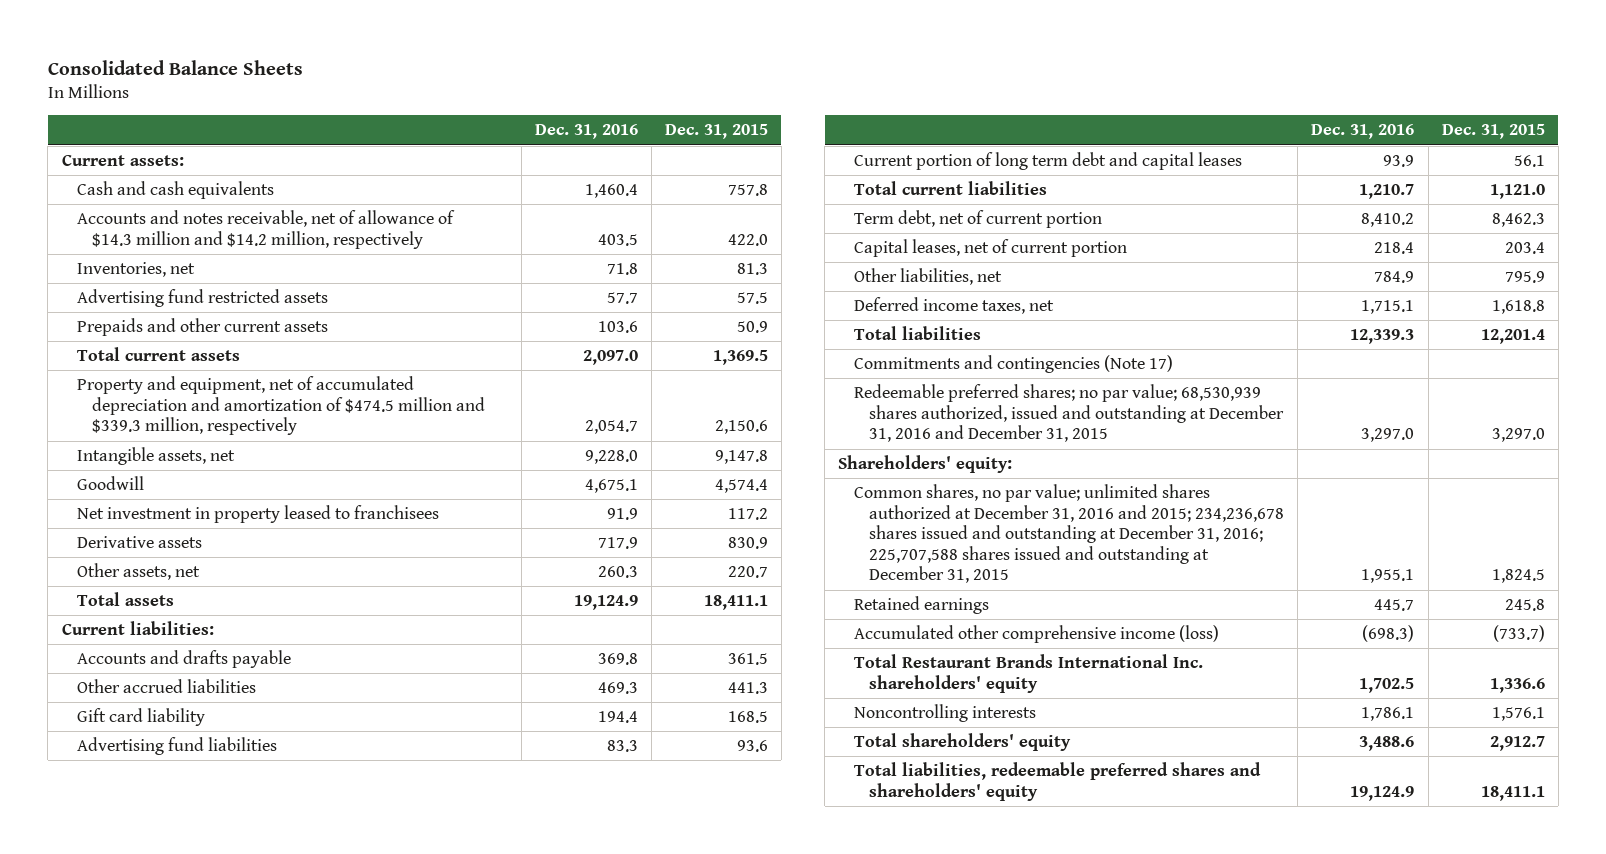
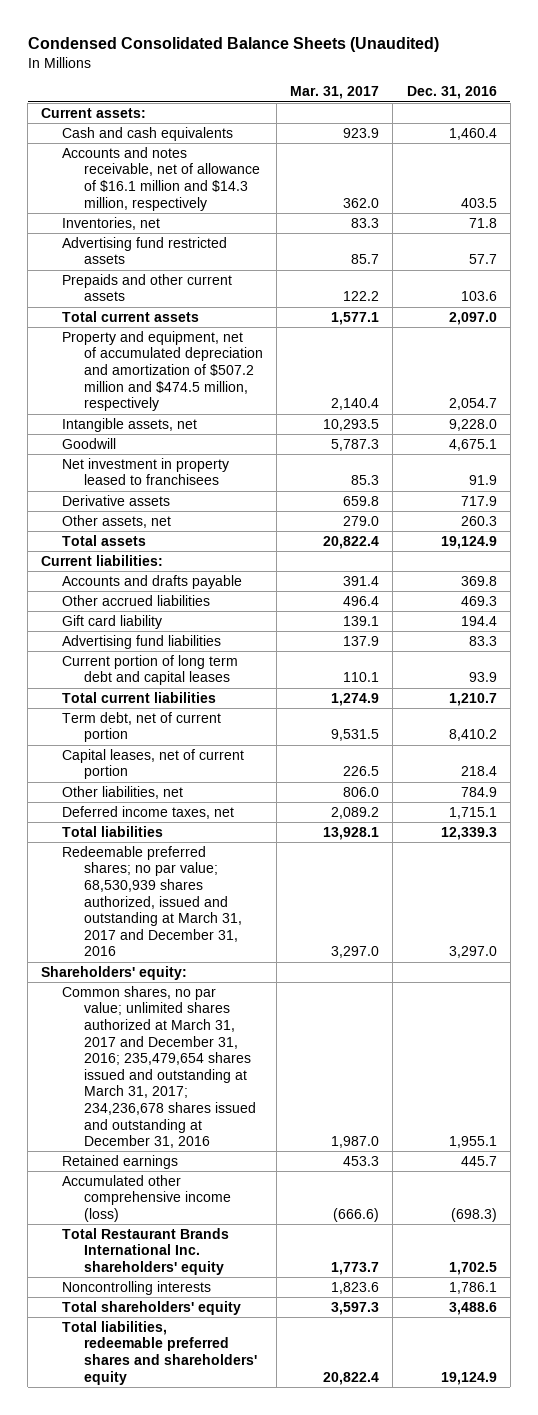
- Consolidated Balance Sheets
+ Condensed Consolidated Balance Sheets (Unaudited)
- | Dec. 31, 2016 | Dec. 31, 2015
+ | Mar. 31, 2017 | Dec. 31, 2016
- Accounts and notes receivable, net of allowance of $14.3 million and $14.2 million, respectively | 403.5 | 422.0
+ Accounts and notes receivable, net of allowance of $16.1 million and $14.3 million, respectively | 362.0 | 403.5
- Property and equipment, net of accumulated depreciation and amortization of $474.5 million and $339.3 million, respectively | 2,054.7 | 2,150.6
+ Property and equipment, net of accumulated depreciation and amortization of $507.2 million and $474.5 million, respectively | 2,140.4 | 2,054.7
- Commitments and contingencies (Note 17)
- Redeemable preferred shares; no par value; 68,530,939 shares authorized, issued and outstanding at December 31, 2016 and December 31, 2015 | 3,297.0 | 3,297.0
+ Redeemable preferred shares; no par value; 68,530,939 shares authorized, issued and outstanding at March 31, 2017 and December 31, 2016 | 3,297.0 | 3,297.0
- Common shares, no par value; unlimited shares authorized at December 31, 2016 and 2015; 234,236,678 shares issued and outstanding at December 31, 2016; 225,707,588 shares issued and outstanding at December 31, 2015 | 1,955.1 | 1,824.5
+ Common shares, no par value; unlimited shares authorized at March 31, 2017 and December 31, 2016; 235,479,654 shares issued and outstanding at March 31, 2017; 234,236,678 shares issued and outstanding at December 31, 2016 | 1,987.0 | 1,955.1

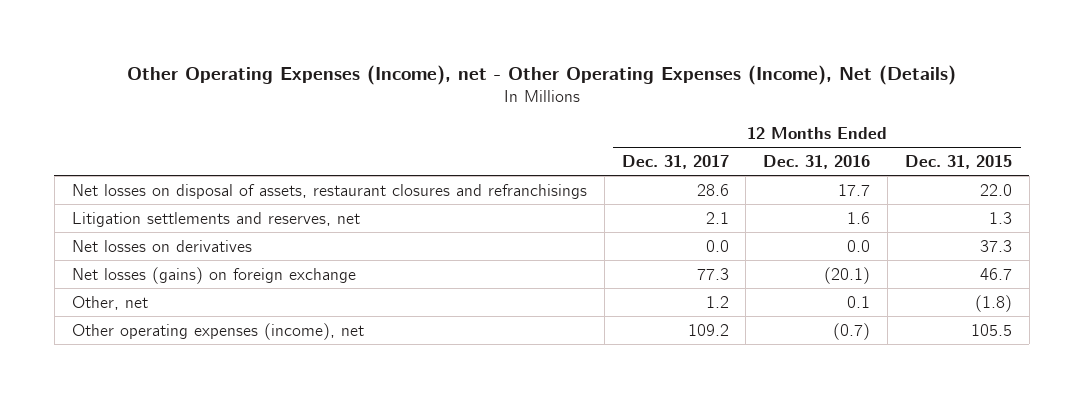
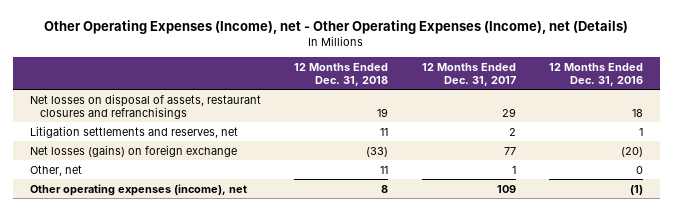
- Other Operating Expenses (Income), net - Other Operating Expenses (Income), Net (Details)
+ Other Operating Expenses (Income), net - Other Operating Expenses (Income), net (Details)
- | 12 Months Ended Dec. 31, 2017 | 12 Months Ended Dec. 31, 2016 | 12 Months Ended Dec. 31, 2015
+ | 12 Months Ended Dec. 31, 2018 | 12 Months Ended Dec. 31, 2017 | 12 Months Ended Dec. 31, 2016
- Net losses on disposal of assets, restaurant closures and refranchisings | 28.6 | 17.7 | 22.0
- Litigation settlements and reserves, net | 2.1 | 1.6 | 1.3
- Net losses on derivatives | 0.0 | 0.0 | 37.3
- Net losses (gains) on foreign exchange | 77.3 | (20.1) | 46.7
- Other, net | 1.2 | 0.1 | (1.8)
- Other operating expenses (income), net | 109.2 | (0.7) | 105.5
+ Net losses on disposal of assets, restaurant closures and refranchisings | 19 | 29 | 18
+ Litigation settlements and reserves, net | 11 | 2 | 1
+ Net losses (gains) on foreign exchange | (33) | 77 | (20)
+ Other, net | 11 | 1 | 0
+ Other operating expenses (income), net | 8 | 109 | (1)

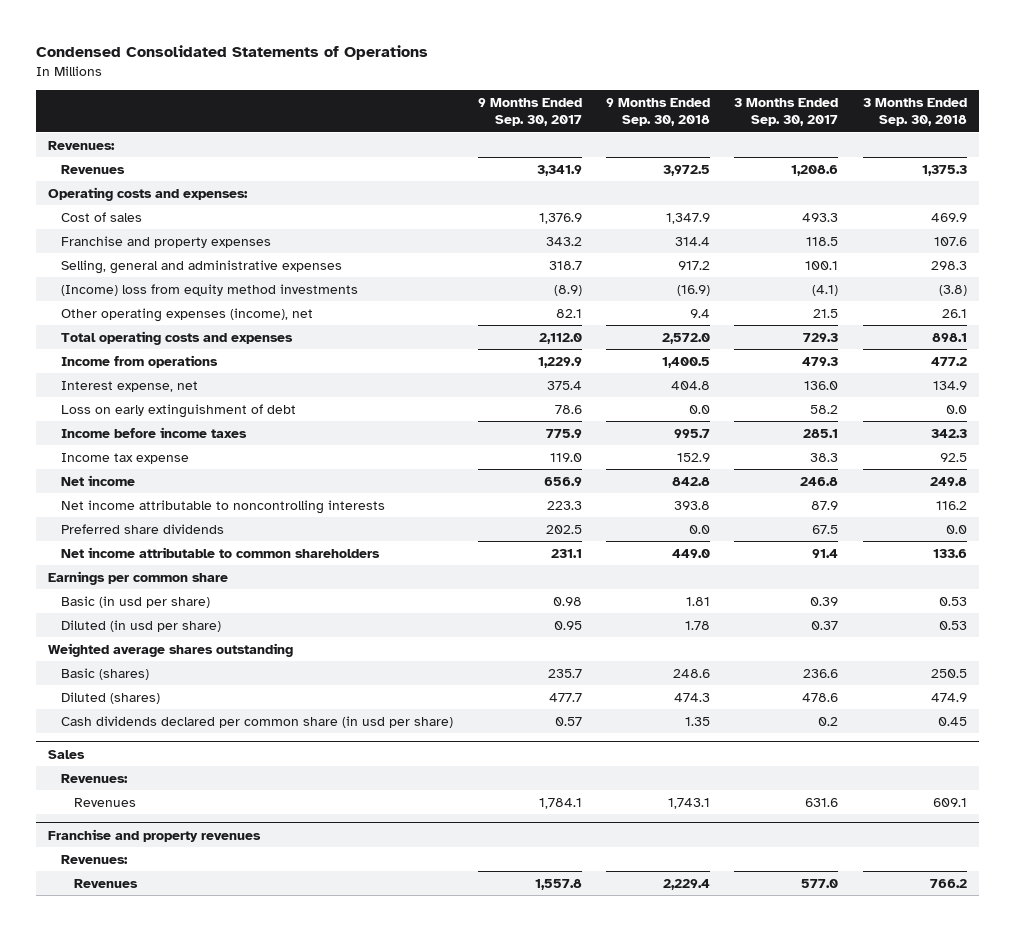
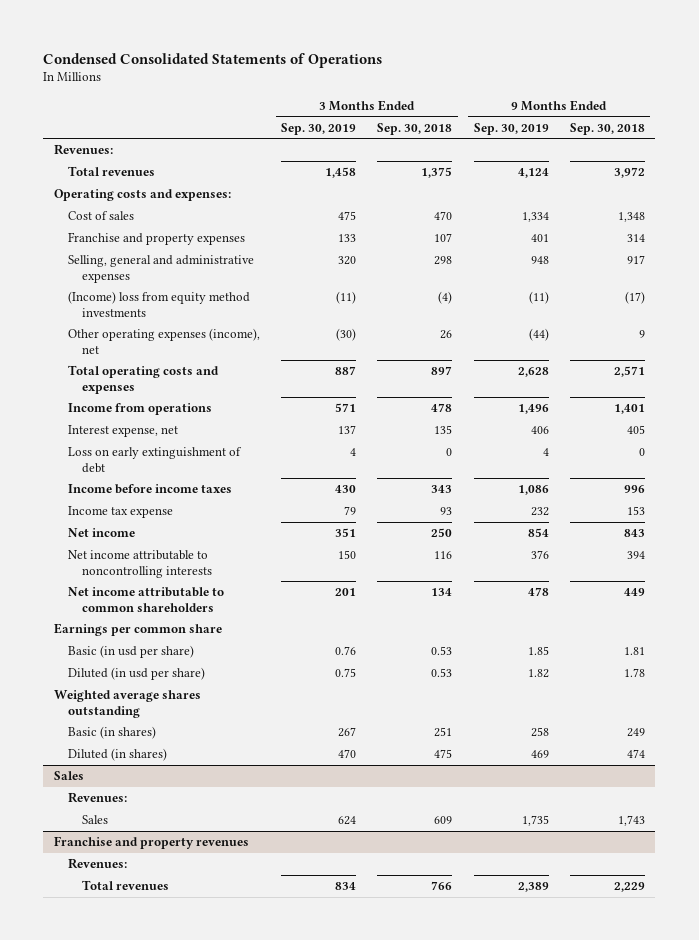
- | 9 Months Ended Sep. 30, 2017 | 9 Months Ended Sep. 30, 2018 | 3 Months Ended Sep. 30, 2017 | 3 Months Ended Sep. 30, 2018
+ | 3 Months Ended Sep. 30, 2019 | 3 Months Ended Sep. 30, 2018 | 9 Months Ended Sep. 30, 2019 | 9 Months Ended Sep. 30, 2018
- Revenues | 3,341.9 | 3,972.5 | 1,208.6 | 1,375.3
+ Total revenues | 1,458 | 1,375 | 4,124 | 3,972
- Cost of sales | 1,376.9 | 1,347.9 | 493.3 | 469.9
- Franchise and property expenses | 343.2 | 314.4 | 118.5 | 107.6
- Selling, general and administrative expenses | 318.7 | 917.2 | 100.1 | 298.3
- (Income) loss from equity method investments | (8.9) | (16.9) | (4.1) | (3.8)
- Other operating expenses (income), net | 82.1 | 9.4 | 21.5 | 26.1
- Total operating costs and expenses | 2,112.0 | 2,572.0 | 729.3 | 898.1
- Income from operations | 1,229.9 | 1,400.5 | 479.3 | 477.2
- Interest expense, net | 375.4 | 404.8 | 136.0 | 134.9
- Loss on early extinguishment of debt | 78.6 | 0.0 | 58.2 | 0.0
- Income before income taxes | 775.9 | 995.7 | 285.1 | 342.3
- Income tax expense | 119.0 | 152.9 | 38.3 | 92.5
- Net income | 656.9 | 842.8 | 246.8 | 249.8
- Net income attributable to noncontrolling interests | 223.3 | 393.8 | 87.9 | 116.2
- Preferred share dividends | 202.5 | 0.0 | 67.5 | 0.0
- Net income attributable to common shareholders | 231.1 | 449.0 | 91.4 | 133.6
+ Cost of sales | 475 | 470 | 1,334 | 1,348
+ Franchise and property expenses | 133 | 107 | 401 | 314
+ Selling, general and administrative expenses | 320 | 298 | 948 | 917
+ (Income) loss from equity method investments | (11) | (4) | (11) | (17)
+ Other operating expenses (income), net | (30) | 26 | (44) | 9
+ Total operating costs and expenses | 887 | 897 | 2,628 | 2,571
+ Income from operations | 571 | 478 | 1,496 | 1,401
+ Interest expense, net | 137 | 135 | 406 | 405
+ Loss on early extinguishment of debt | 4 | 0 | 4 | 0
+ Income before income taxes | 430 | 343 | 1,086 | 996
+ Income tax expense | 79 | 93 | 232 | 153
+ Net income | 351 | 250 | 854 | 843
+ Net income attributable to noncontrolling interests | 150 | 116 | 376 | 394
+ Net income attributable to common shareholders | 201 | 134 | 478 | 449
- Basic (shares) | 235.7 | 248.6 | 236.6 | 250.5
- Diluted (shares) | 477.7 | 474.3 | 478.6 | 474.9
- Cash dividends declared per common share (in usd per share) | 0.57 | 1.35 | 0.2 | 0.45
+ Basic (in shares) | 267 | 251 | 258 | 249
+ Diluted (in shares) | 470 | 475 | 469 | 474
@ Sales
- Revenues | 1,784.1 | 1,743.1 | 631.6 | 609.1
+ Sales | 624 | 609 | 1,735 | 1,743
@ Franchise and property revenues
- Revenues | 1,557.8 | 2,229.4 | 577.0 | 766.2
+ Total revenues | 834 | 766 | 2,389 | 2,229

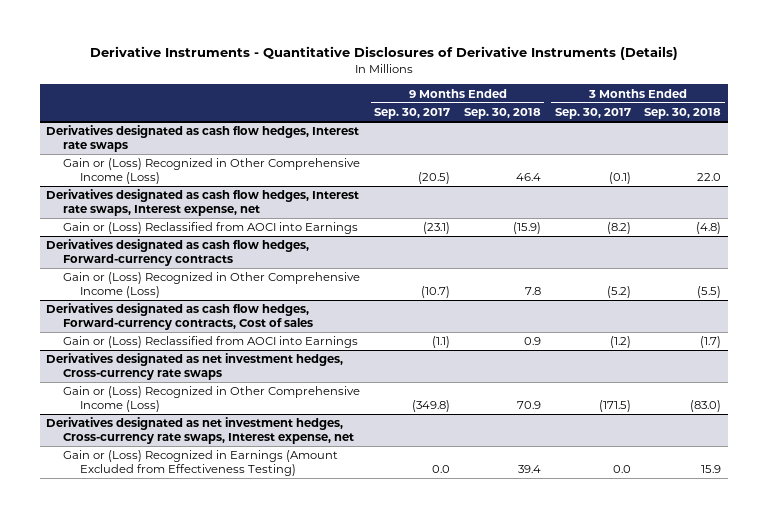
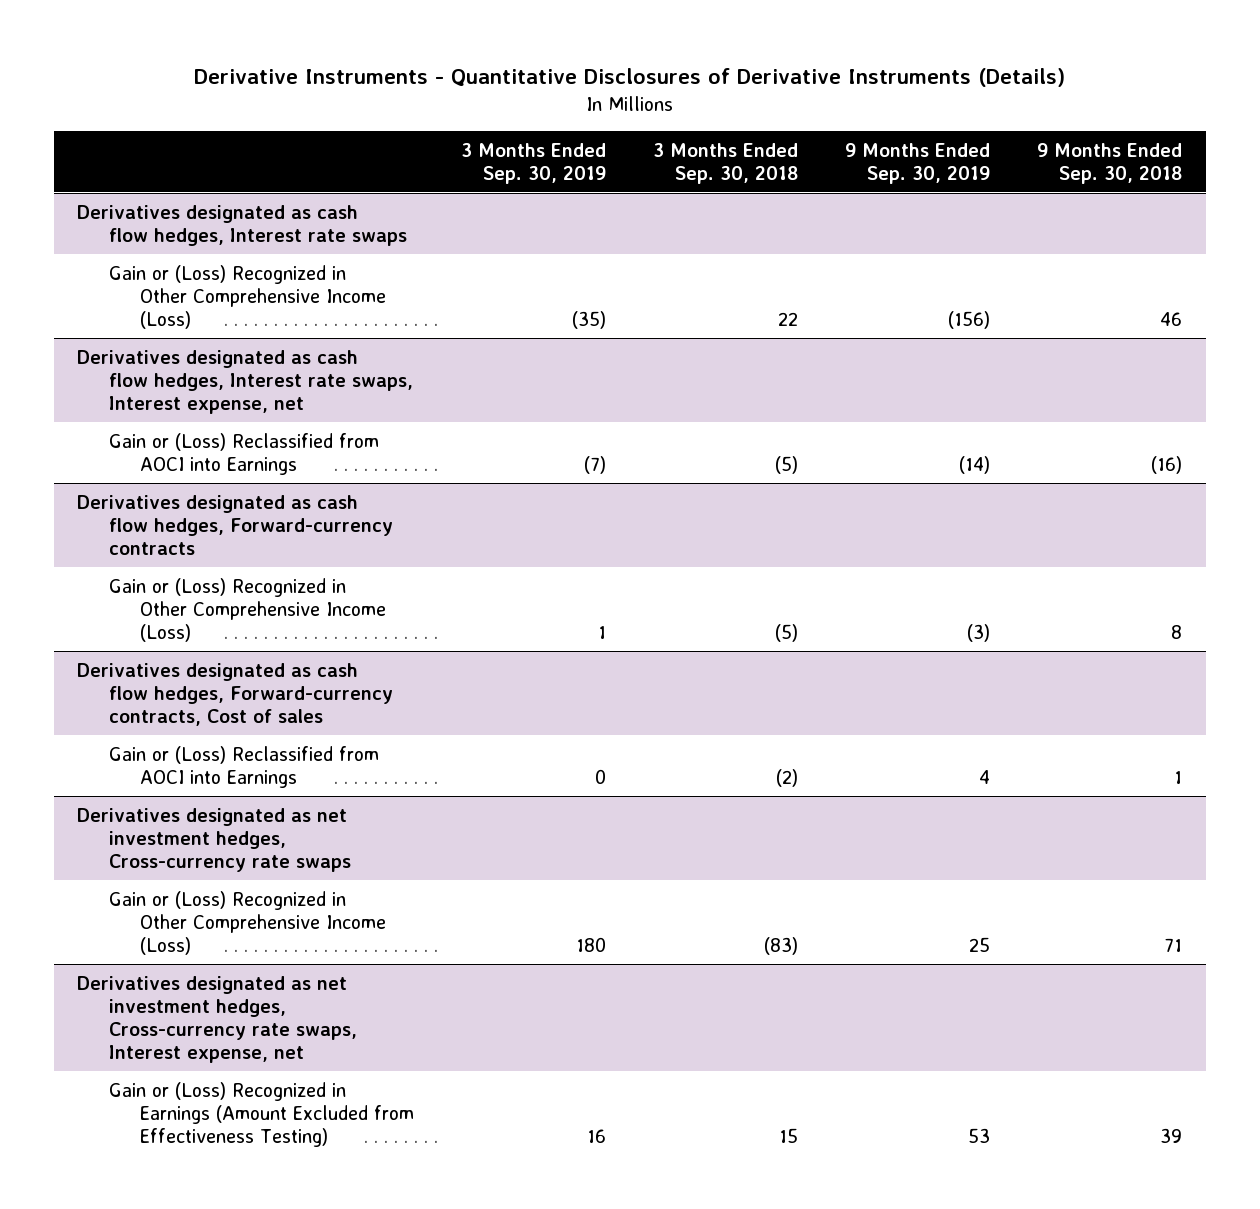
- | 9 Months Ended Sep. 30, 2017 | 9 Months Ended Sep. 30, 2018 | 3 Months Ended Sep. 30, 2017 | 3 Months Ended Sep. 30, 2018
+ | 3 Months Ended Sep. 30, 2019 | 3 Months Ended Sep. 30, 2018 | 9 Months Ended Sep. 30, 2019 | 9 Months Ended Sep. 30, 2018
@ Derivatives designated as cash flow hedges, Interest rate swaps
- Gain or (Loss) Recognized in Other Comprehensive Income (Loss) | (20.5) | 46.4 | (0.1) | 22.0
+ Gain or (Loss) Recognized in Other Comprehensive Income (Loss) | (35) | 22 | (156) | 46
@ Derivatives designated as cash flow hedges, Interest rate swaps, Interest expense, net
- Gain or (Loss) Reclassified from AOCI into Earnings | (23.1) | (15.9) | (8.2) | (4.8)
+ Gain or (Loss) Reclassified from AOCI into Earnings | (7) | (5) | (14) | (16)
@ Derivatives designated as cash flow hedges, Forward-currency contracts
- Gain or (Loss) Recognized in Other Comprehensive Income (Loss) | (10.7) | 7.8 | (5.2) | (5.5)
+ Gain or (Loss) Recognized in Other Comprehensive Income (Loss) | 1 | (5) | (3) | 8
@ Derivatives designated as cash flow hedges, Forward-currency contracts, Cost of sales
- Gain or (Loss) Reclassified from AOCI into Earnings | (1.1) | 0.9 | (1.2) | (1.7)
+ Gain or (Loss) Reclassified from AOCI into Earnings | 0 | (2) | 4 | 1
@ Derivatives designated as net investment hedges, Cross-currency rate swaps
- Gain or (Loss) Recognized in Other Comprehensive Income (Loss) | (349.8) | 70.9 | (171.5) | (83.0)
+ Gain or (Loss) Recognized in Other Comprehensive Income (Loss) | 180 | (83) | 25 | 71
@ Derivatives designated as net investment hedges, Cross-currency rate swaps, Interest expense, net
- Gain or (Loss) Recognized in Earnings (Amount Excluded from Effectiveness Testing) | 0.0 | 39.4 | 0.0 | 15.9
+ Gain or (Loss) Recognized in Earnings (Amount Excluded from Effectiveness Testing) | 16 | 15 | 53 | 39

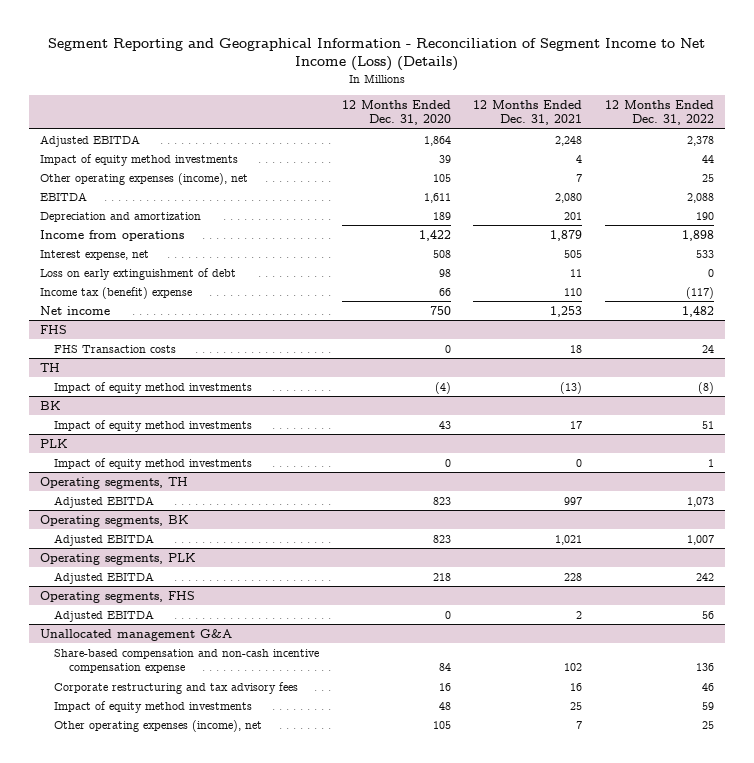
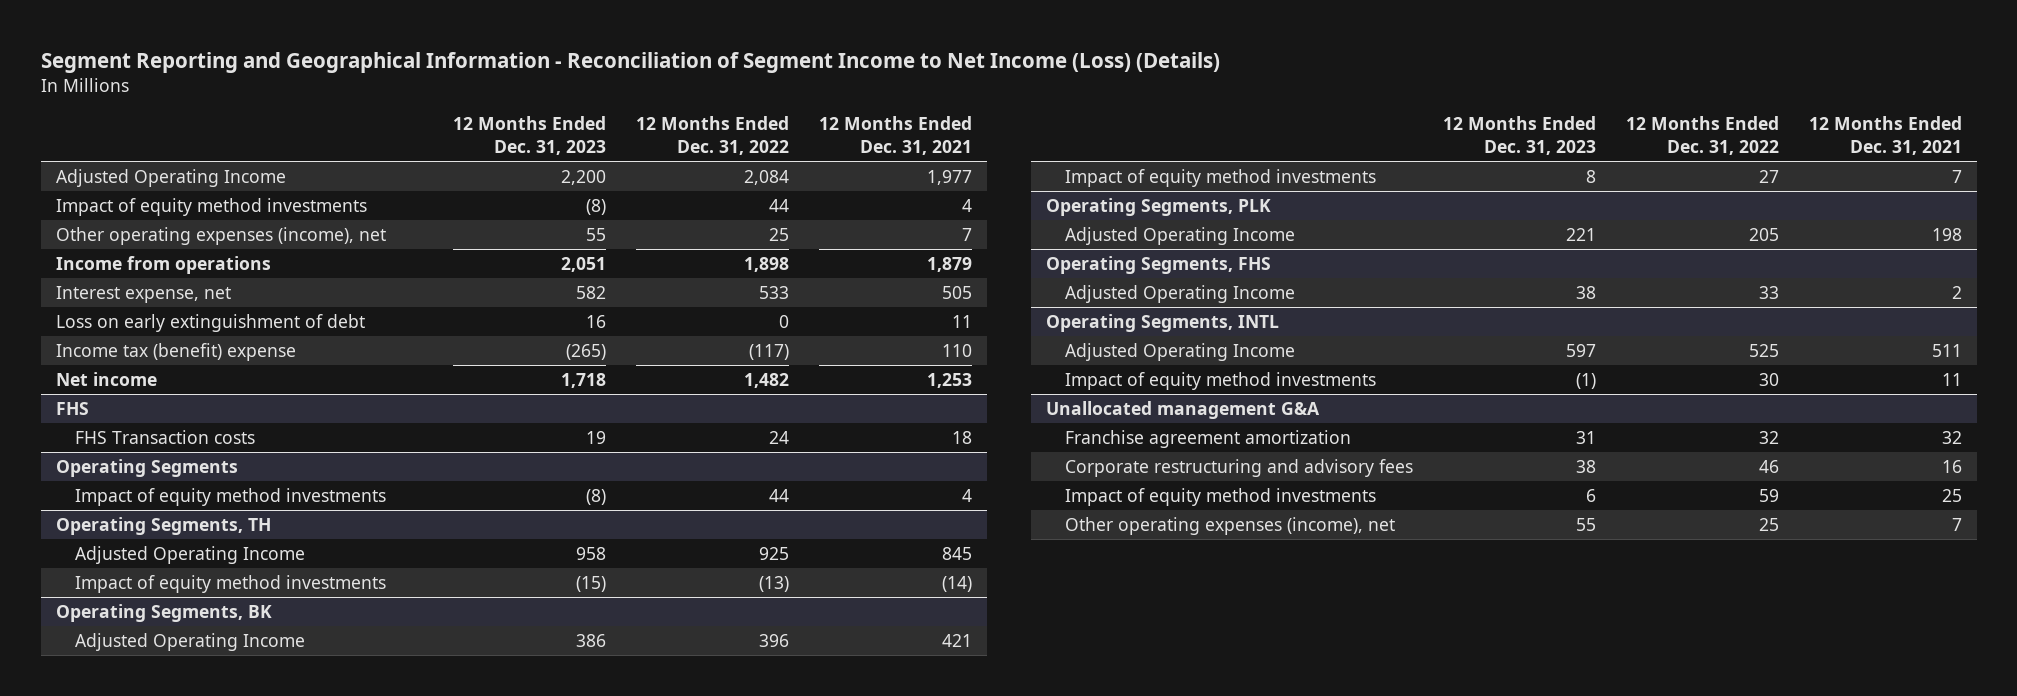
- | 12 Months Ended Dec. 31, 2020 | 12 Months Ended Dec. 31, 2021 | 12 Months Ended Dec. 31, 2022
+ | 12 Months Ended Dec. 31, 2023 | 12 Months Ended Dec. 31, 2022 | 12 Months Ended Dec. 31, 2021
- Adjusted EBITDA | 1,864 | 2,248 | 2,378
+ Adjusted Operating Income | 2,200 | 2,084 | 1,977
- EBITDA | 1,611 | 2,080 | 2,088
- Depreciation and amortization | 189 | 201 | 190
- TH
- Impact of equity method investments | (4) | (13) | (8)
- BK
- Impact of equity method investments | 43 | 17 | 51
- PLK
- Impact of equity method investments | 0 | 0 | 1
- Operating segments, TH
- Adjusted EBITDA | 823 | 997 | 1,073
- Operating segments, BK
- Adjusted EBITDA | 823 | 1,021 | 1,007
- Operating segments, PLK
- Adjusted EBITDA | 218 | 228 | 242
- Operating segments, FHS
- Adjusted EBITDA | 0 | 2 | 56
+ Operating Segments
+ Impact of equity method investments | (8) | 44 | 4
+ Operating Segments, TH
+ Adjusted Operating Income | 958 | 925 | 845
+ Impact of equity method investments | (15) | (13) | (14)
+ Operating Segments, BK
+ Adjusted Operating Income | 386 | 396 | 421
+ Impact of equity method investments | 8 | 27 | 7
+ Operating Segments, PLK
+ Adjusted Operating Income | 221 | 205 | 198
+ Operating Segments, FHS
+ Adjusted Operating Income | 38 | 33 | 2
+ Operating Segments, INTL
+ Adjusted Operating Income | 597 | 525 | 511
+ Impact of equity method investments | (1) | 30 | 11
@ Unallocated management G&A
- Share-based compensation and non-cash incentive compensation expense | 84 | 102 | 136
- Corporate restructuring and tax advisory fees | 16 | 16 | 46
+ Franchise agreement amortization | 31 | 32 | 32
+ Corporate restructuring and advisory fees | 38 | 46 | 16

